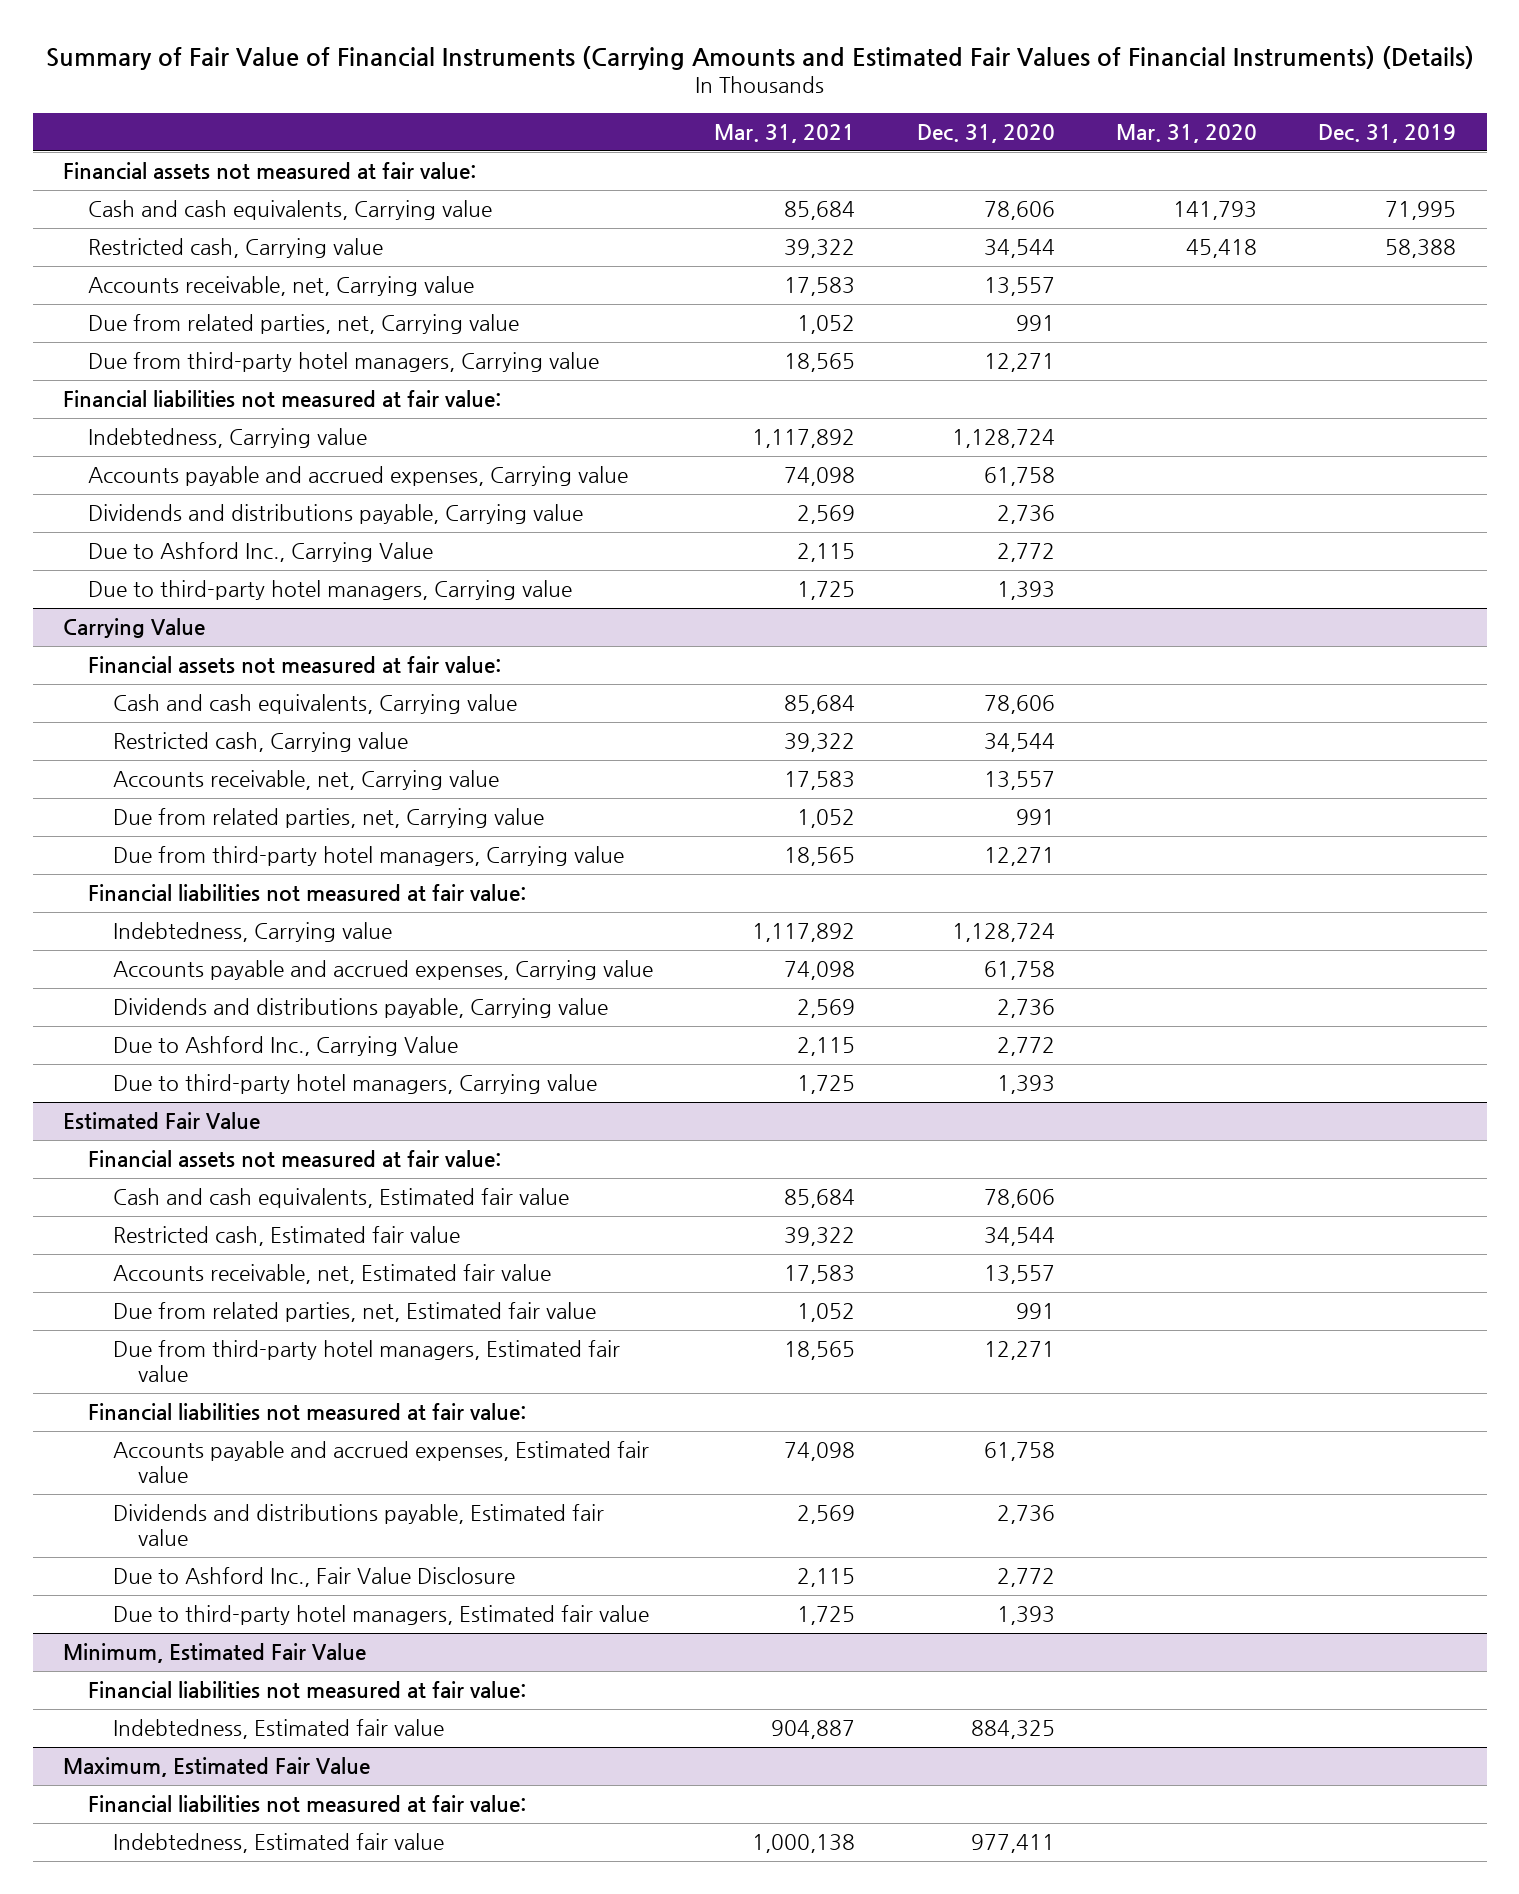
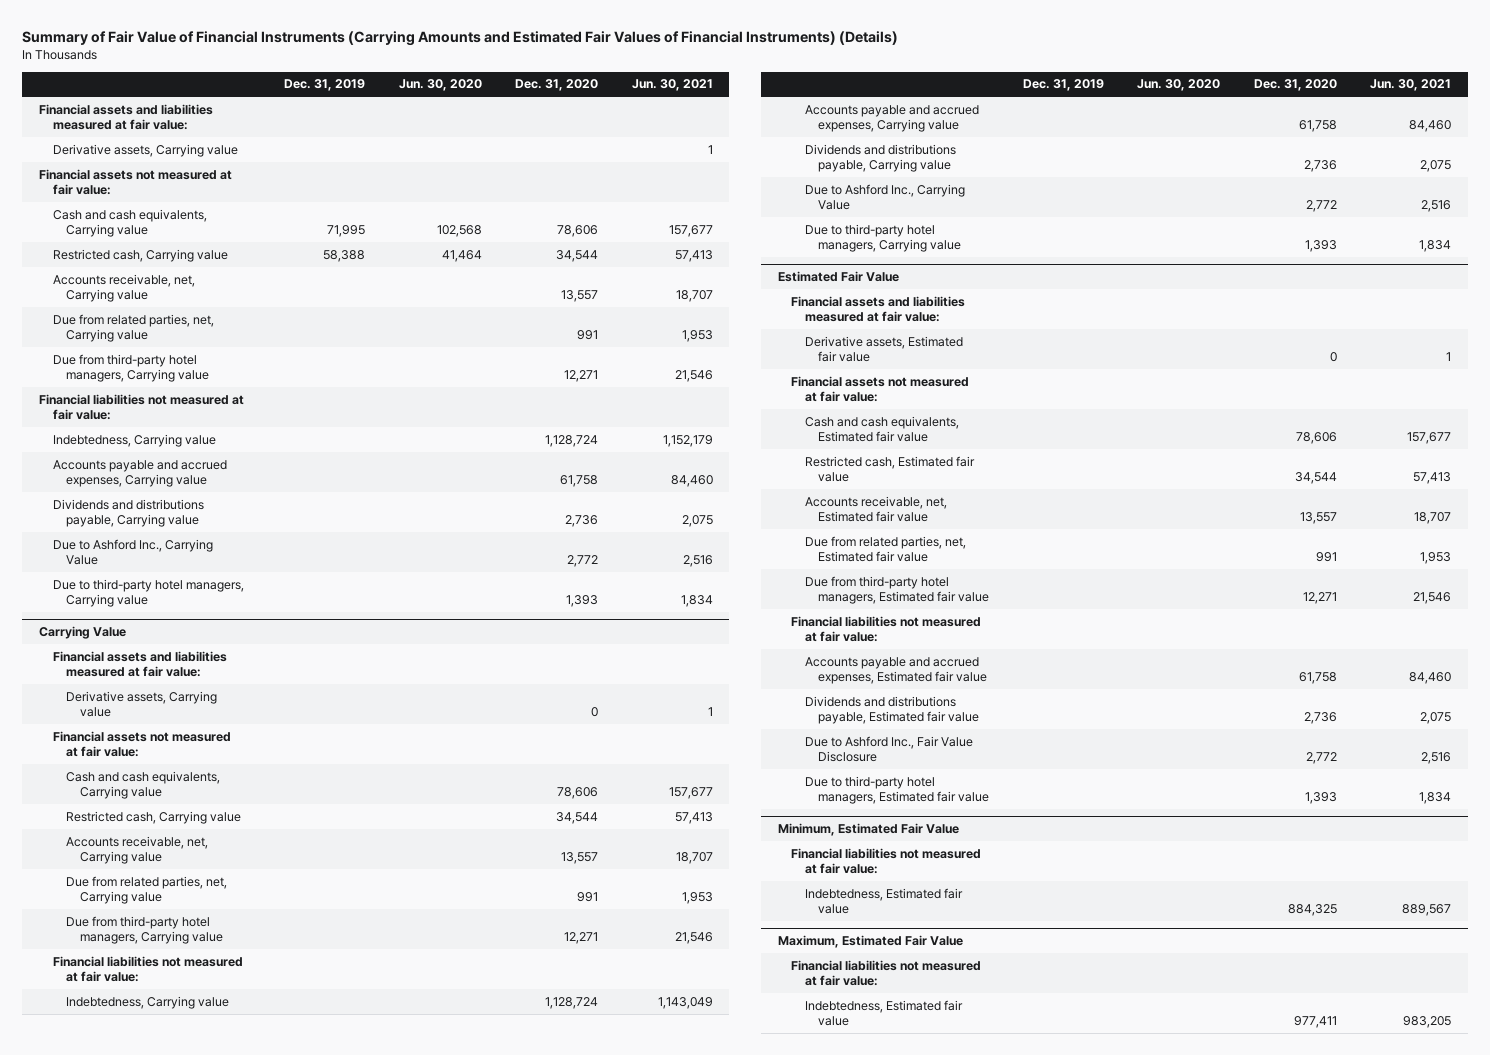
- | Mar. 31, 2021 | Dec. 31, 2020 | Mar. 31, 2020 | Dec. 31, 2019
+ | Dec. 31, 2019 | Jun. 30, 2020 | Dec. 31, 2020 | Jun. 30, 2021
+ Financial assets and liabilities measured at fair value:
+ Derivative assets, Carrying value | | | | 1
@ Carrying Value
+ Financial assets and liabilities measured at fair value:
+ Derivative assets, Carrying value | | | 0 | 1
@ Estimated Fair Value
+ Financial assets and liabilities measured at fair value:
+ Derivative assets, Estimated fair value | | | 0 | 1

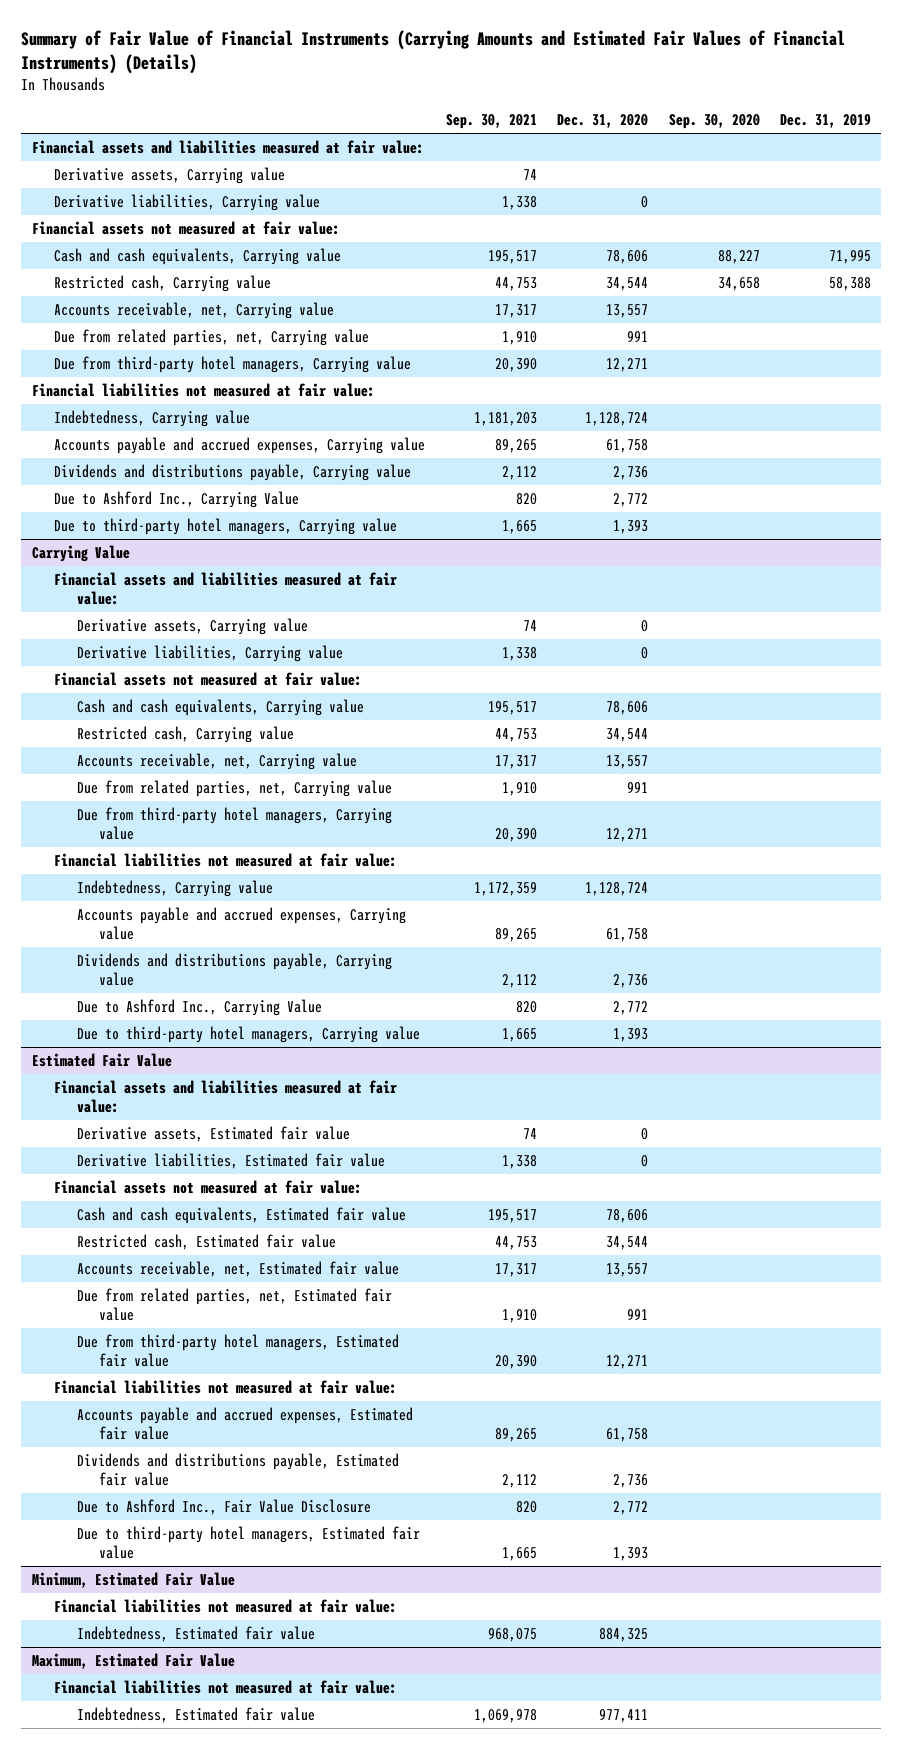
- | Dec. 31, 2019 | Jun. 30, 2020 | Dec. 31, 2020 | Jun. 30, 2021
+ | Sep. 30, 2021 | Dec. 31, 2020 | Sep. 30, 2020 | Dec. 31, 2019
+ Derivative liabilities, Carrying value | 1,338 | 0 | |
@ Carrying Value
+ Derivative liabilities, Carrying value | 1,338 | 0 | |
@ Estimated Fair Value
+ Derivative liabilities, Estimated fair value | 1,338 | 0 | |

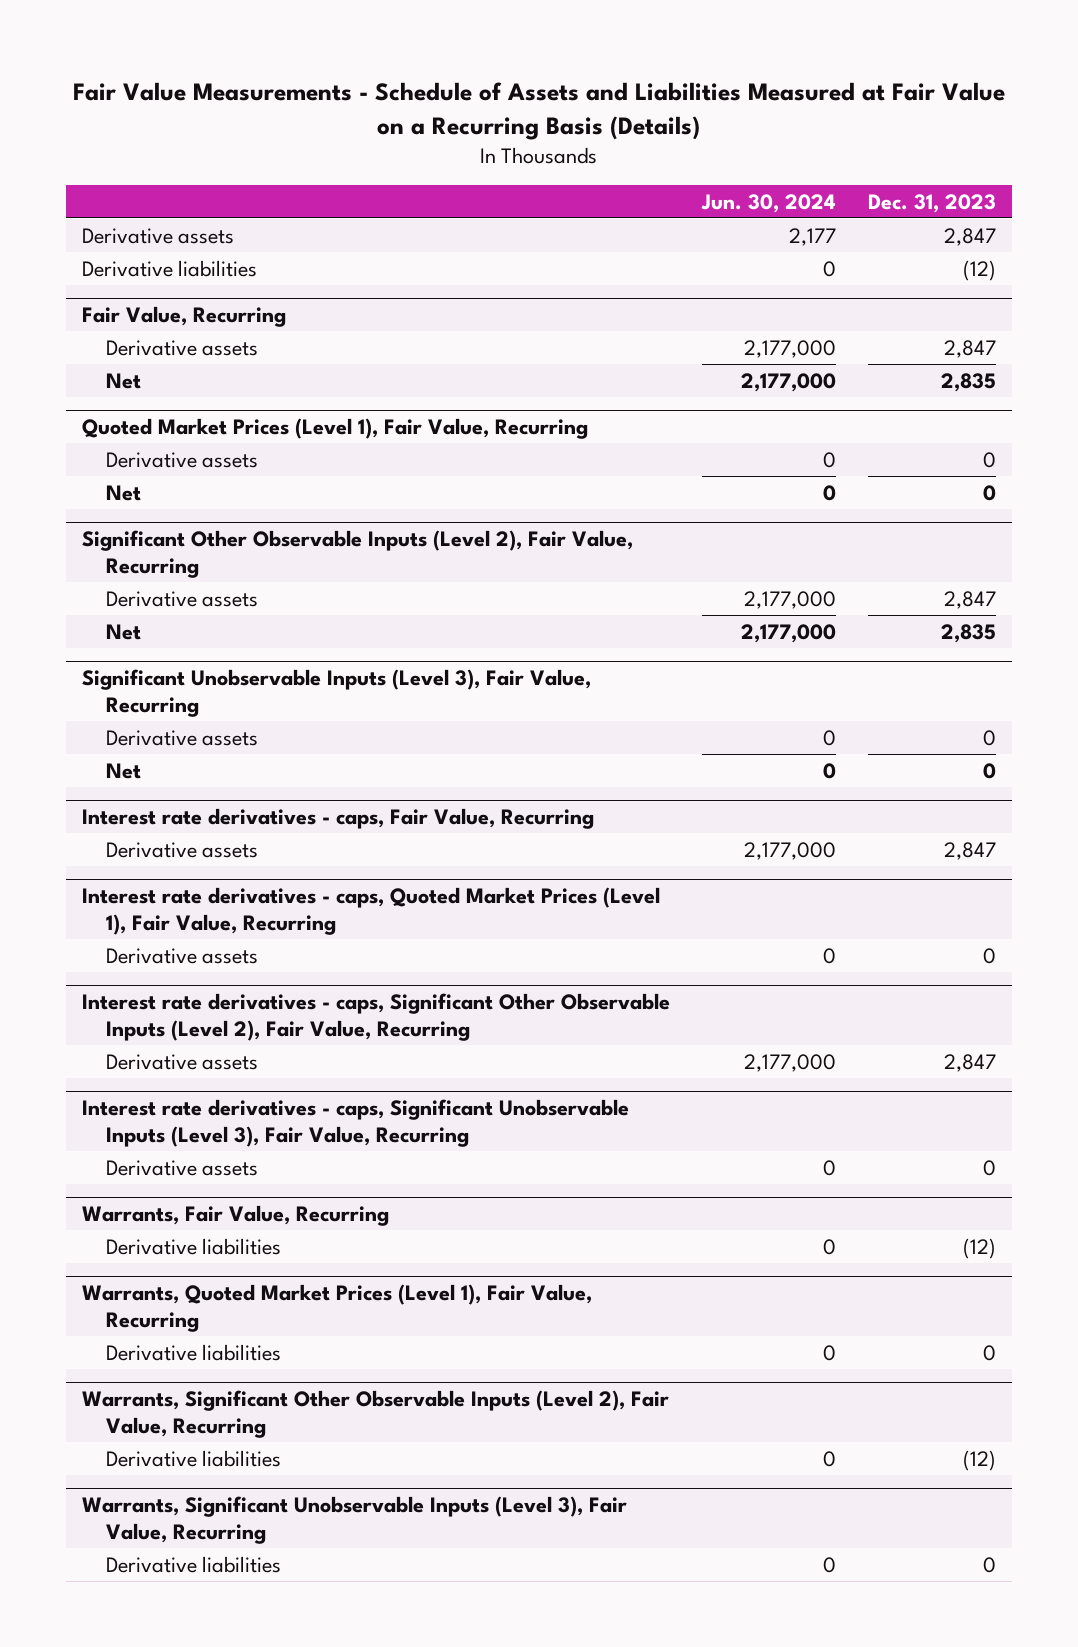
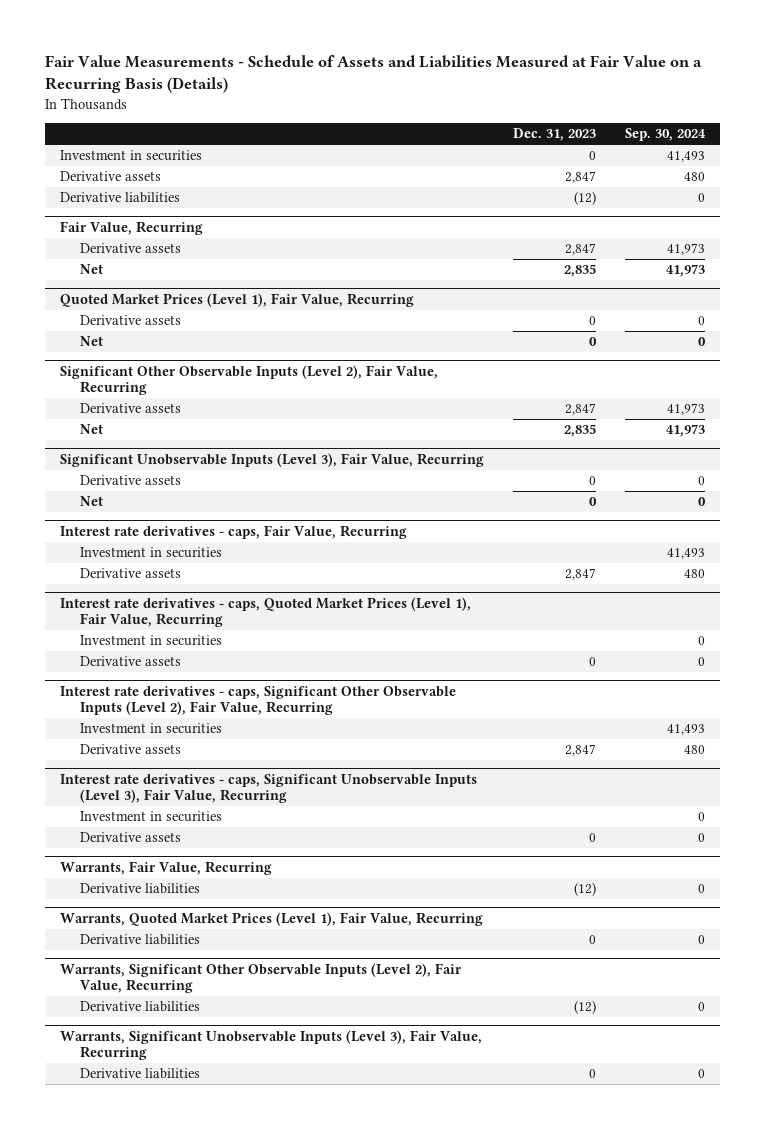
- | Jun. 30, 2024 | Dec. 31, 2023
+ | Dec. 31, 2023 | Sep. 30, 2024
+ Investment in securities | 0 | 41,493
@ Interest rate derivatives - caps, Fair Value, Recurring
+ Investment in securities | | 41,493
@ Interest rate derivatives - caps, Quoted Market Prices (Level 1), Fair Value, Recurring
+ Investment in securities | | 0
@ Interest rate derivatives - caps, Significant Other Observable Inputs (Level 2), Fair Value, Recurring
+ Investment in securities | | 41,493
@ Interest rate derivatives - caps, Significant Unobservable Inputs (Level 3), Fair Value, Recurring
+ Investment in securities | | 0

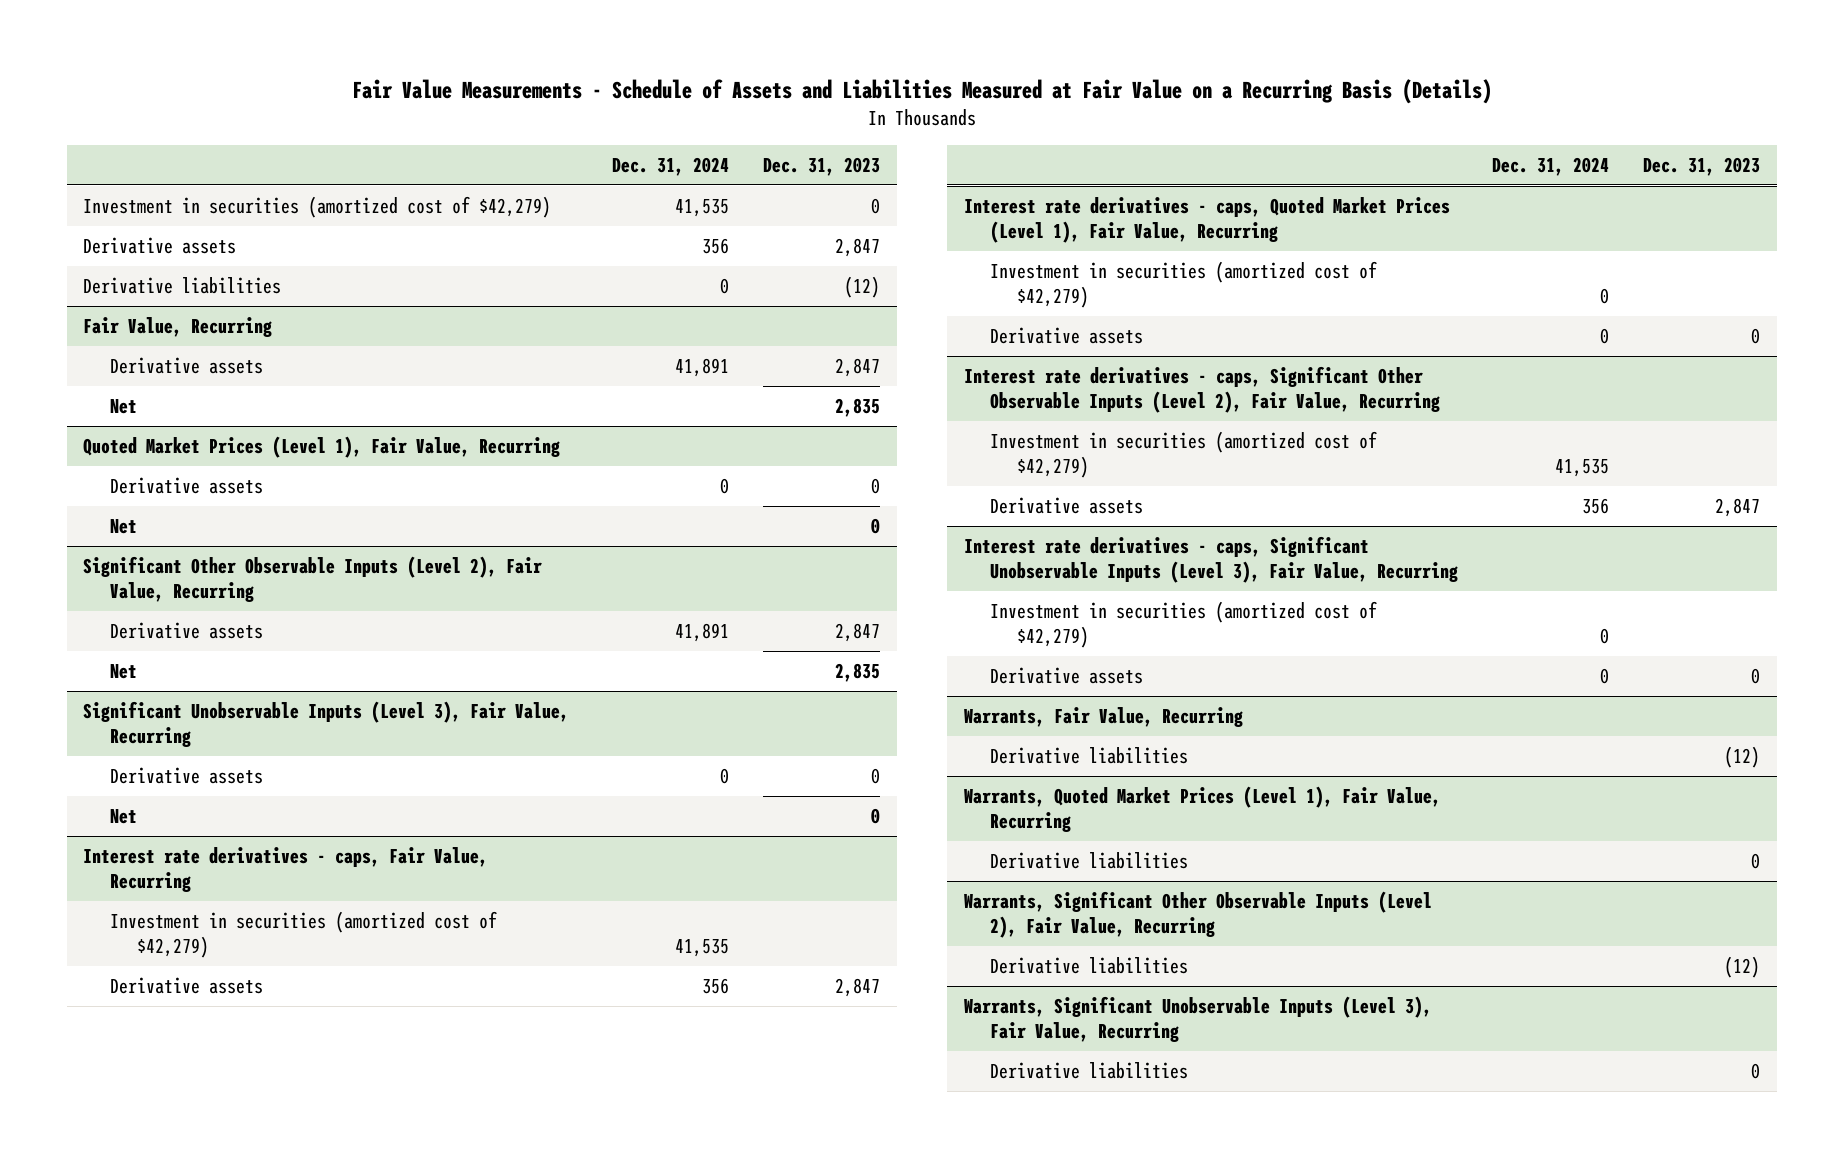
- | Dec. 31, 2023 | Sep. 30, 2024
+ | Dec. 31, 2024 | Dec. 31, 2023
- Investment in securities | 0 | 41,493
+ Investment in securities (amortized cost of $42,279) | 41,535 | 0
@ Interest rate derivatives - caps, Fair Value, Recurring
- Investment in securities | | 41,493
+ Investment in securities (amortized cost of $42,279) | 41,535 |
@ Interest rate derivatives - caps, Quoted Market Prices (Level 1), Fair Value, Recurring
- Investment in securities | | 0
+ Investment in securities (amortized cost of $42,279) | 0 |
@ Interest rate derivatives - caps, Significant Other Observable Inputs (Level 2), Fair Value, Recurring
- Investment in securities | | 41,493
+ Investment in securities (amortized cost of $42,279) | 41,535 |
@ Interest rate derivatives - caps, Significant Unobservable Inputs (Level 3), Fair Value, Recurring
- Investment in securities | | 0
+ Investment in securities (amortized cost of $42,279) | 0 |

